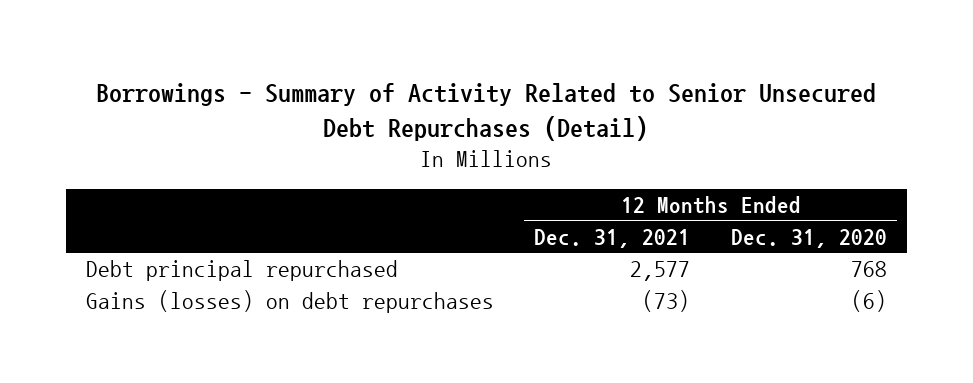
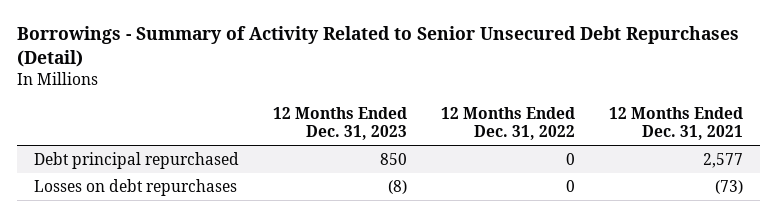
- | 12 Months Ended Dec. 31, 2021 | 12 Months Ended Dec. 31, 2020
+ | 12 Months Ended Dec. 31, 2023 | 12 Months Ended Dec. 31, 2022 | 12 Months Ended Dec. 31, 2021
- Gains (losses) on debt repurchases | (73) | (6)
+ Losses on debt repurchases | (8) | 0 | (73)

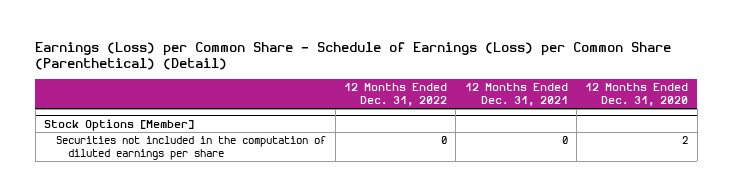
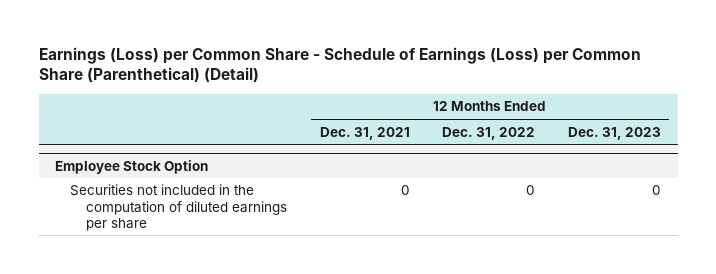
- | 12 Months Ended Dec. 31, 2022 | 12 Months Ended Dec. 31, 2021 | 12 Months Ended Dec. 31, 2020
+ | 12 Months Ended Dec. 31, 2021 | 12 Months Ended Dec. 31, 2022 | 12 Months Ended Dec. 31, 2023
- Stock Options [Member]
+ Employee Stock Option

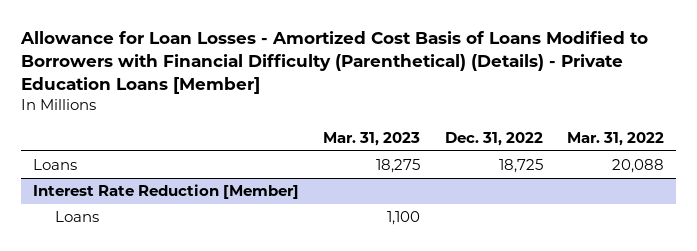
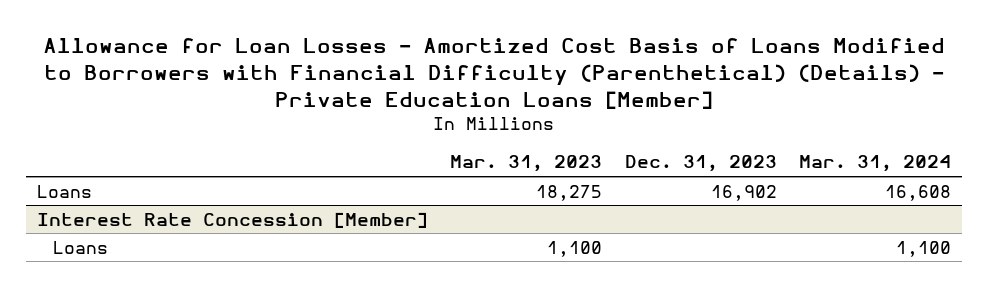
- | Mar. 31, 2023 | Dec. 31, 2022 | Mar. 31, 2022
+ | Mar. 31, 2023 | Dec. 31, 2023 | Mar. 31, 2024
- Interest Rate Reduction [Member]
+ Interest Rate Concession [Member]

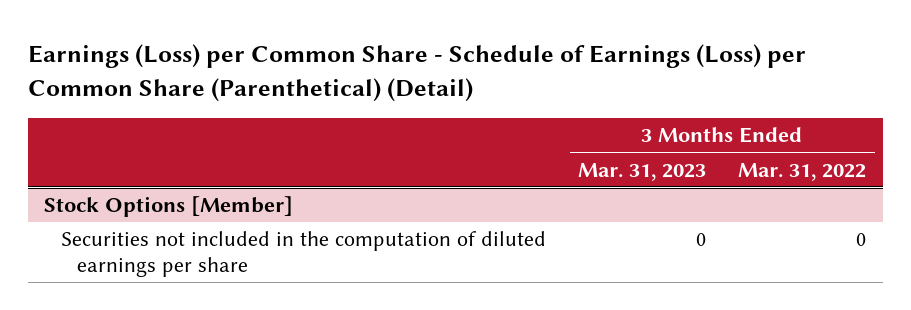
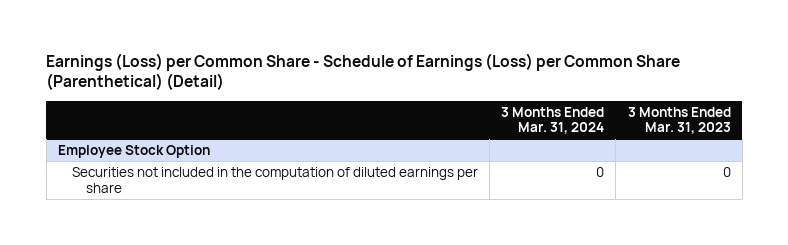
- | 3 Months Ended Mar. 31, 2023 | 3 Months Ended Mar. 31, 2022
+ | 3 Months Ended Mar. 31, 2024 | 3 Months Ended Mar. 31, 2023
- Stock Options [Member]
+ Employee Stock Option

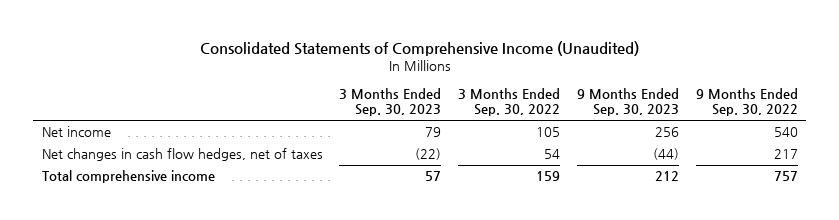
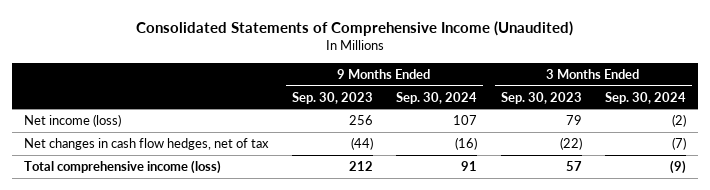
- | 3 Months Ended Sep. 30, 2023 | 3 Months Ended Sep. 30, 2022 | 9 Months Ended Sep. 30, 2023 | 9 Months Ended Sep. 30, 2022
+ | 9 Months Ended Sep. 30, 2023 | 9 Months Ended Sep. 30, 2024 | 3 Months Ended Sep. 30, 2023 | 3 Months Ended Sep. 30, 2024
- Net income | 79 | 105 | 256 | 540
- Net changes in cash flow hedges, net of taxes | (22) | 54 | (44) | 217
- Total comprehensive income | 57 | 159 | 212 | 757
+ Net income (loss) | 256 | 107 | 79 | (2)
+ Net changes in cash flow hedges, net of tax | (44) | (16) | (22) | (7)
+ Total comprehensive income (loss) | 212 | 91 | 57 | (9)

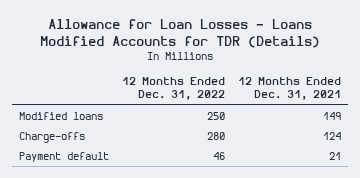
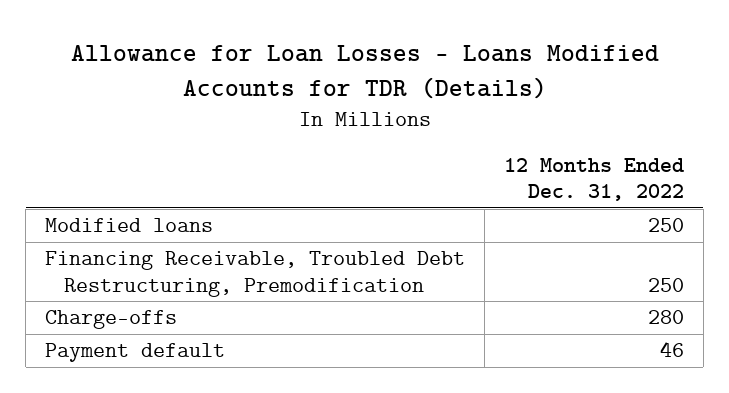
- | 12 Months Ended Dec. 31, 2022 | 12 Months Ended Dec. 31, 2021
+ | 12 Months Ended Dec. 31, 2022
+ Financing Receivable, Troubled Debt Restructuring, Premodification | 250

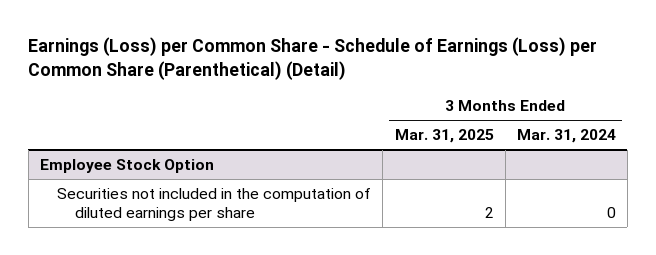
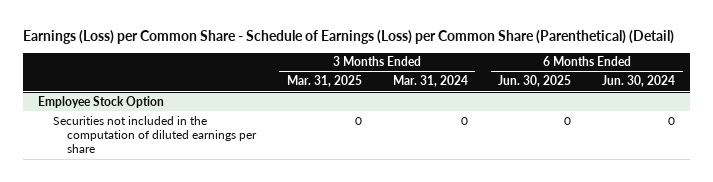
- | 3 Months Ended Mar. 31, 2025 | 3 Months Ended Mar. 31, 2024
+ | 3 Months Ended Mar. 31, 2025 | 3 Months Ended Mar. 31, 2024 | 6 Months Ended Jun. 30, 2025 | 6 Months Ended Jun. 30, 2024
@ Employee Stock Option
- Securities not included in the computation of diluted earnings per share | 2 | 0
+ Securities not included in the computation of diluted earnings per share | 0 | 0 | 0 | 0

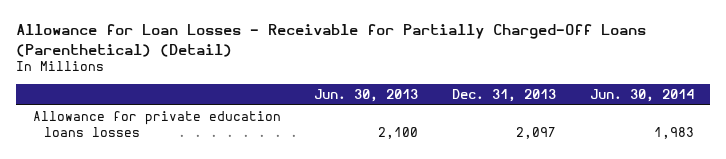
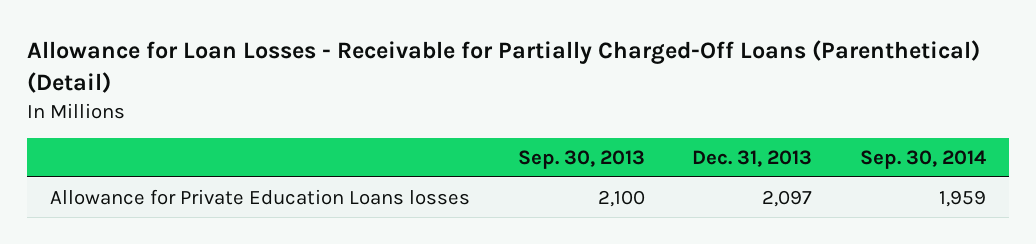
- | Jun. 30, 2013 | Dec. 31, 2013 | Jun. 30, 2014
+ | Sep. 30, 2013 | Dec. 31, 2013 | Sep. 30, 2014
- Allowance for private education loans losses | 2,100 | 2,097 | 1,983
+ Allowance for Private Education Loans losses | 2,100 | 2,097 | 1,959

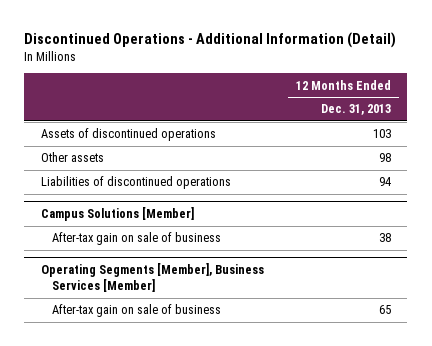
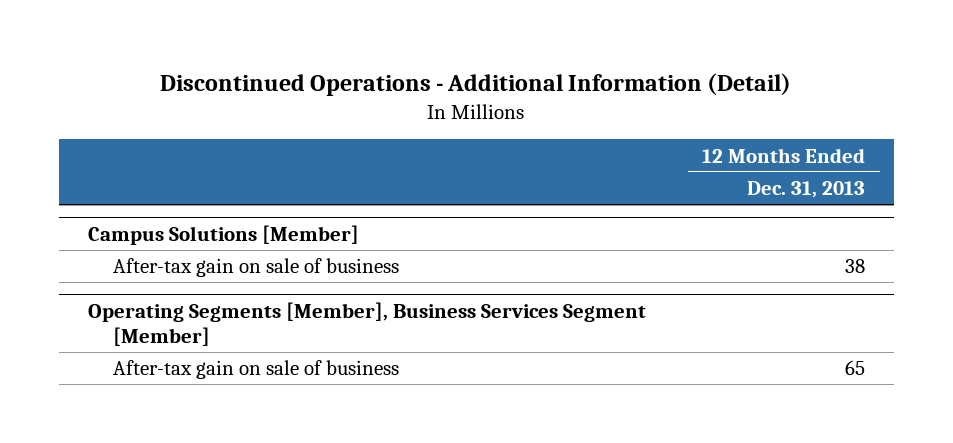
- Assets of discontinued operations | 103
- Other assets | 98
- Liabilities of discontinued operations | 94
- Operating Segments [Member], Business Services [Member]
+ Operating Segments [Member], Business Services Segment [Member]

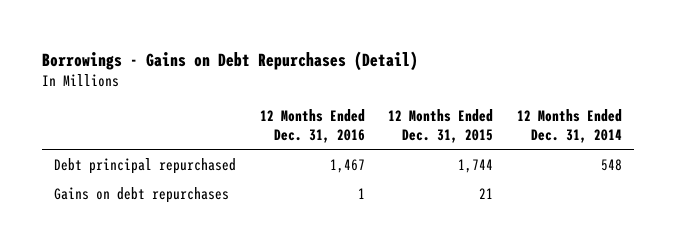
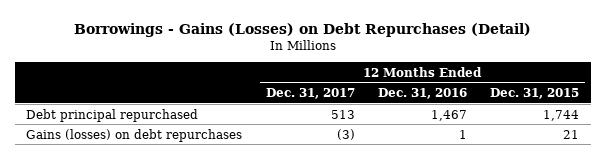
- Borrowings - Gains on Debt Repurchases (Detail)
+ Borrowings - Gains (Losses) on Debt Repurchases (Detail)
- | 12 Months Ended Dec. 31, 2016 | 12 Months Ended Dec. 31, 2015 | 12 Months Ended Dec. 31, 2014
+ | 12 Months Ended Dec. 31, 2017 | 12 Months Ended Dec. 31, 2016 | 12 Months Ended Dec. 31, 2015
- Gains on debt repurchases | 1 | 21 |
+ Gains (losses) on debt repurchases | (3) | 1 | 21

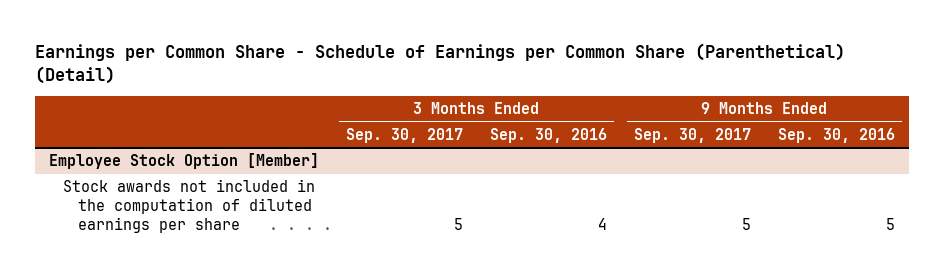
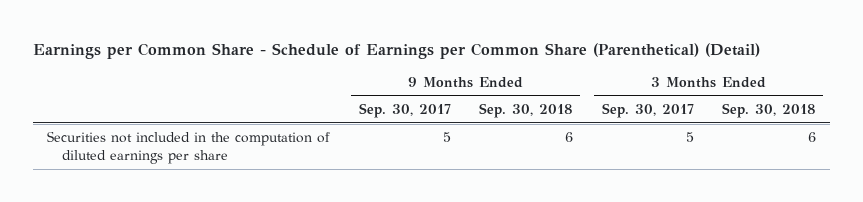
- | 3 Months Ended Sep. 30, 2017 | 3 Months Ended Sep. 30, 2016 | 9 Months Ended Sep. 30, 2017 | 9 Months Ended Sep. 30, 2016
+ | 9 Months Ended Sep. 30, 2017 | 9 Months Ended Sep. 30, 2018 | 3 Months Ended Sep. 30, 2017 | 3 Months Ended Sep. 30, 2018
- Employee Stock Option [Member]
- Stock awards not included in the computation of diluted earnings per share | 5 | 4 | 5 | 5
+ Securities not included in the computation of diluted earnings per share | 5 | 6 | 5 | 6

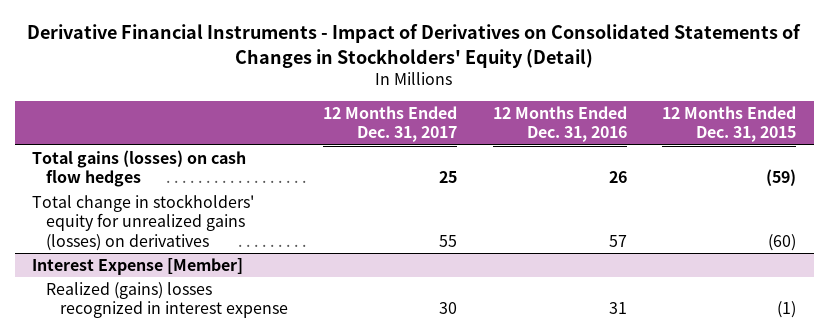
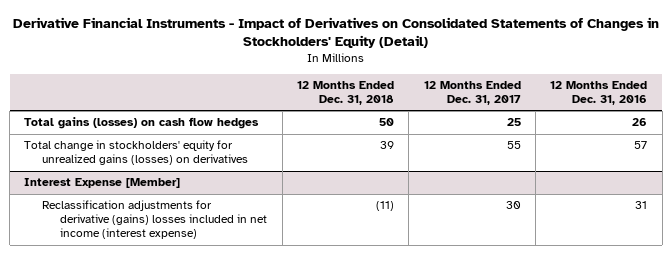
- | 12 Months Ended Dec. 31, 2017 | 12 Months Ended Dec. 31, 2016 | 12 Months Ended Dec. 31, 2015
+ | 12 Months Ended Dec. 31, 2018 | 12 Months Ended Dec. 31, 2017 | 12 Months Ended Dec. 31, 2016
@ Interest Expense [Member]
- Realized (gains) losses recognized in interest expense | 30 | 31 | (1)
+ Reclassification adjustments for derivative (gains) losses included in net income (interest expense) | (11) | 30 | 31

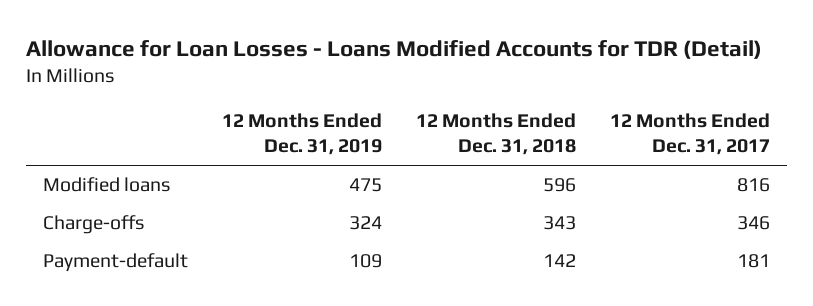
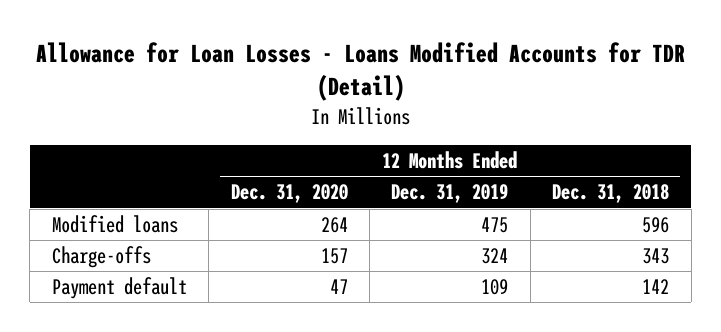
- | 12 Months Ended Dec. 31, 2019 | 12 Months Ended Dec. 31, 2018 | 12 Months Ended Dec. 31, 2017
+ | 12 Months Ended Dec. 31, 2020 | 12 Months Ended Dec. 31, 2019 | 12 Months Ended Dec. 31, 2018
- Payment-default | 109 | 142 | 181
+ Payment default | 47 | 109 | 142

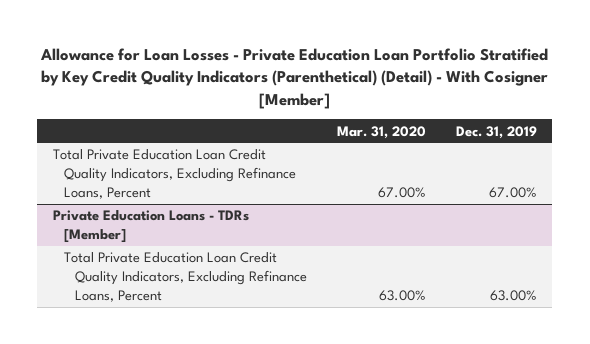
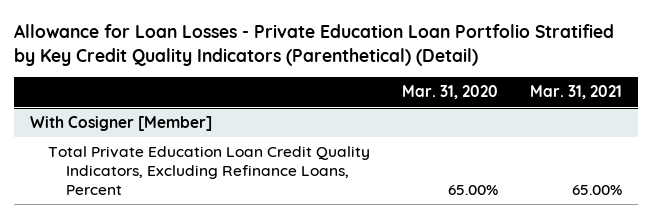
- Allowance for Loan Losses - Private Education Loan Portfolio Stratified by Key Credit Quality Indicators (Parenthetical) (Detail) - With Cosigner [Member]
+ Allowance for Loan Losses - Private Education Loan Portfolio Stratified by Key Credit Quality Indicators (Parenthetical) (Detail)
- | Mar. 31, 2020 | Dec. 31, 2019
+ | Mar. 31, 2020 | Mar. 31, 2021
- Total Private Education Loan Credit Quality Indicators, Excluding Refinance Loans, Percent | 67.00% | 67.00%
- Private Education Loans - TDRs [Member]
- Total Private Education Loan Credit Quality Indicators, Excluding Refinance Loans, Percent | 63.00% | 63.00%
+ With Cosigner [Member]
+ Total Private Education Loan Credit Quality Indicators, Excluding Refinance Loans, Percent | 65.00% | 65.00%

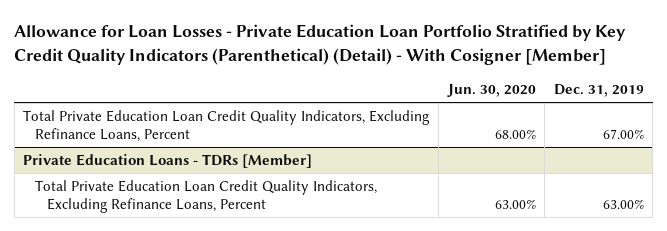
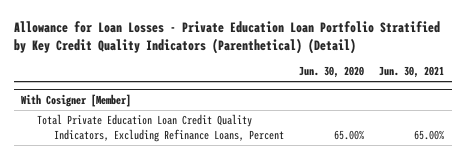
- Allowance for Loan Losses - Private Education Loan Portfolio Stratified by Key Credit Quality Indicators (Parenthetical) (Detail) - With Cosigner [Member]
+ Allowance for Loan Losses - Private Education Loan Portfolio Stratified by Key Credit Quality Indicators (Parenthetical) (Detail)
- | Jun. 30, 2020 | Dec. 31, 2019
+ | Jun. 30, 2020 | Jun. 30, 2021
- Total Private Education Loan Credit Quality Indicators, Excluding Refinance Loans, Percent | 68.00% | 67.00%
- Private Education Loans - TDRs [Member]
- Total Private Education Loan Credit Quality Indicators, Excluding Refinance Loans, Percent | 63.00% | 63.00%
+ With Cosigner [Member]
+ Total Private Education Loan Credit Quality Indicators, Excluding Refinance Loans, Percent | 65.00% | 65.00%

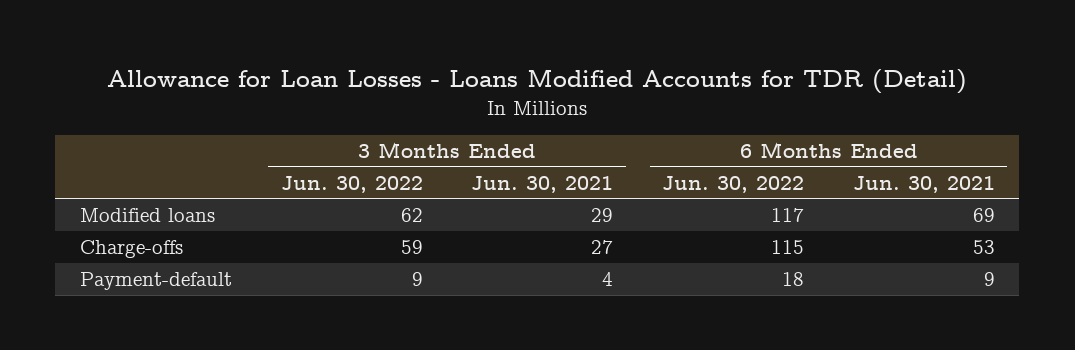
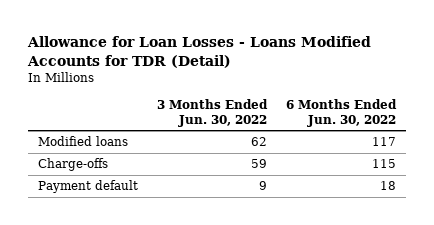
- | 3 Months Ended Jun. 30, 2022 | 3 Months Ended Jun. 30, 2021 | 6 Months Ended Jun. 30, 2022 | 6 Months Ended Jun. 30, 2021
+ | 3 Months Ended Jun. 30, 2022 | 6 Months Ended Jun. 30, 2022
- Payment-default | 9 | 4 | 18 | 9
+ Payment default | 9 | 18

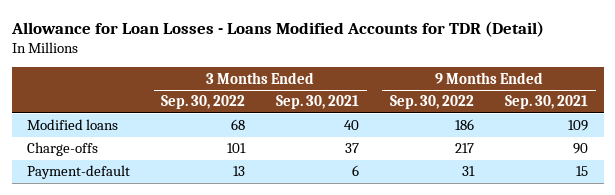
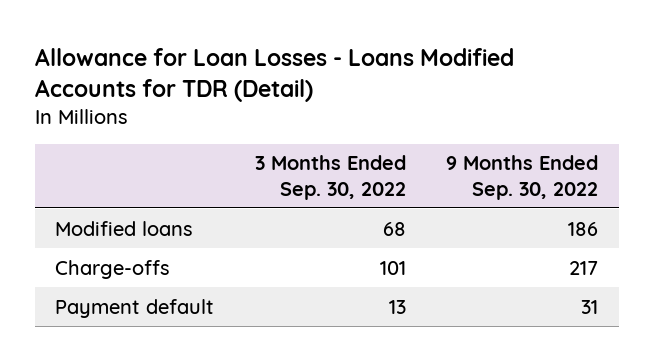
- | 3 Months Ended Sep. 30, 2022 | 3 Months Ended Sep. 30, 2021 | 9 Months Ended Sep. 30, 2022 | 9 Months Ended Sep. 30, 2021
+ | 3 Months Ended Sep. 30, 2022 | 9 Months Ended Sep. 30, 2022
- Payment-default | 13 | 6 | 31 | 15
+ Payment default | 13 | 31

